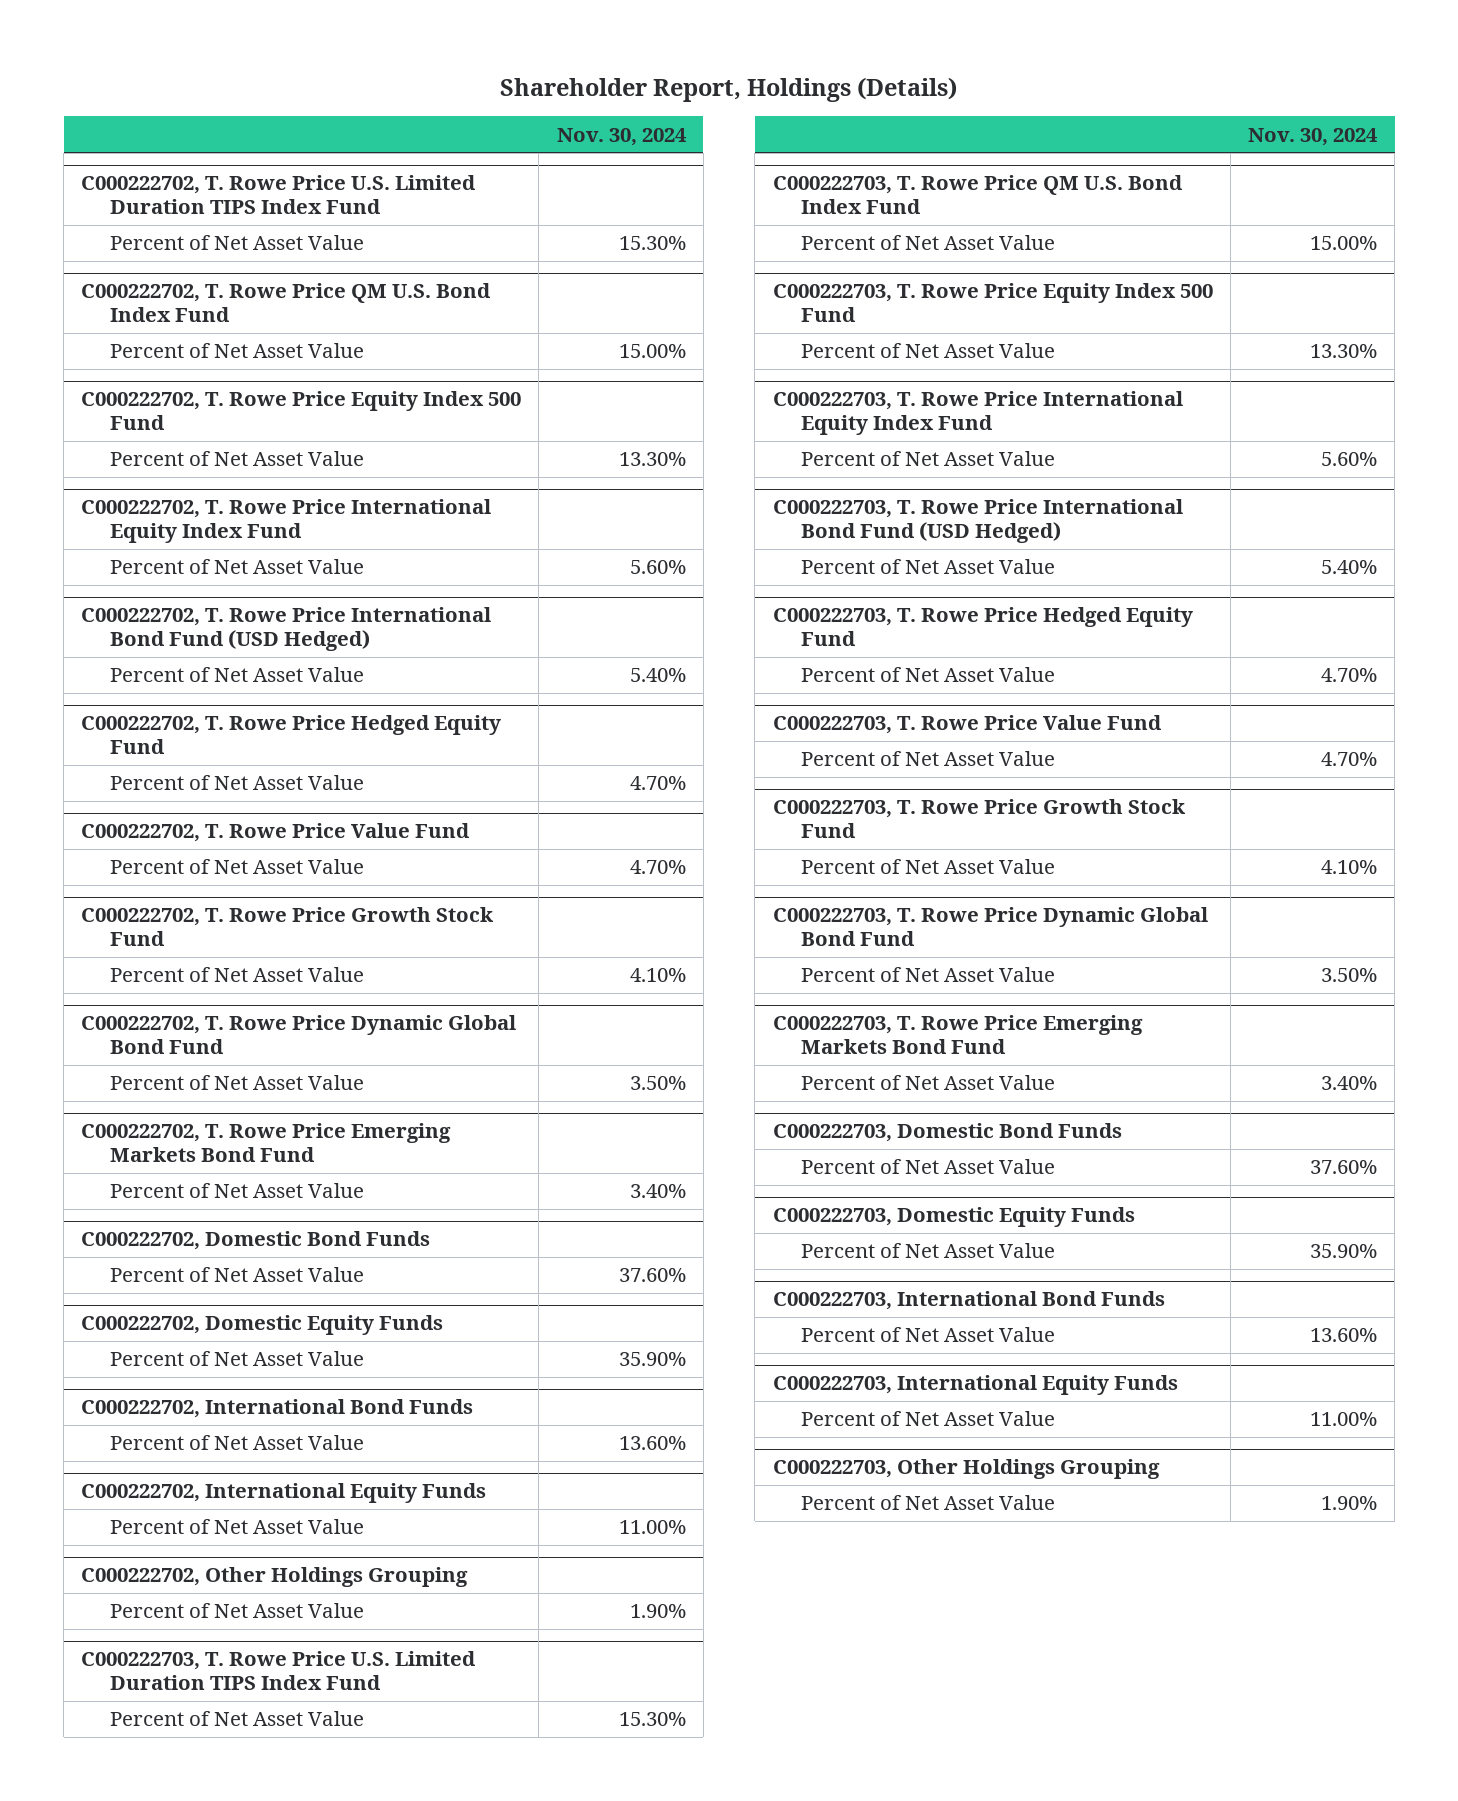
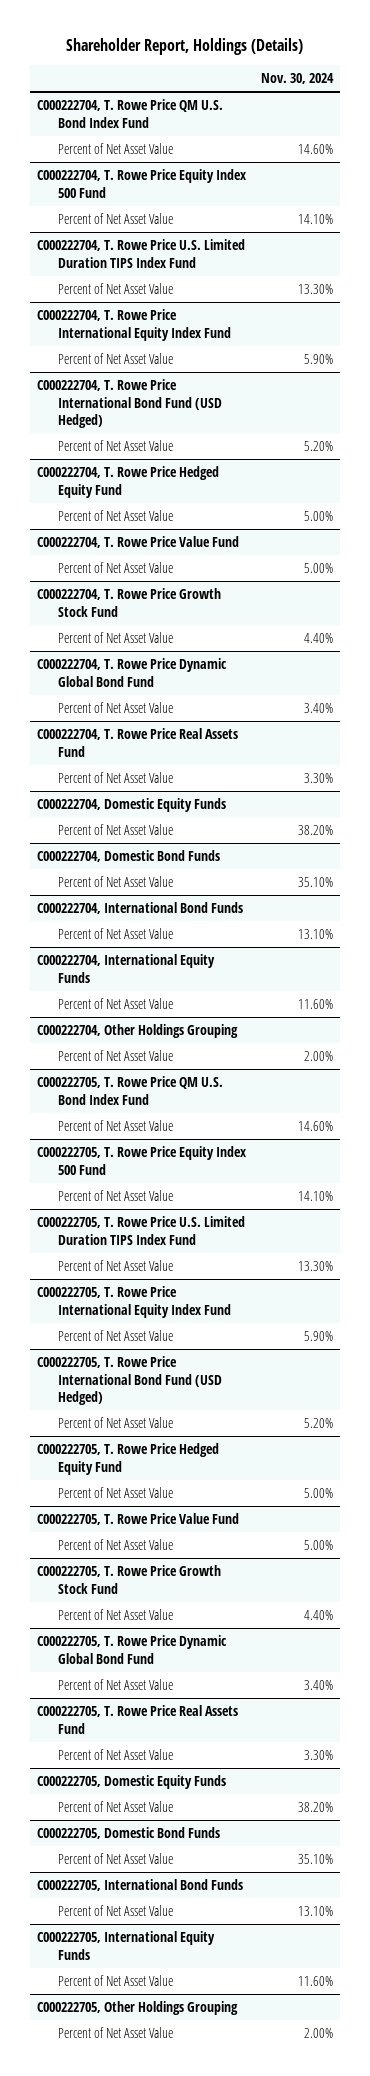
- C000222702, T. Rowe Price U.S. Limited Duration TIPS Index Fund
- Percent of Net Asset Value | 15.30%
- C000222702, T. Rowe Price QM U.S. Bond Index Fund
- Percent of Net Asset Value | 15.00%
- C000222702, T. Rowe Price Equity Index 500 Fund
+ C000222704, T. Rowe Price QM U.S. Bond Index Fund
+ Percent of Net Asset Value | 14.60%
+ C000222704, T. Rowe Price Equity Index 500 Fund
+ Percent of Net Asset Value | 14.10%
+ C000222704, T. Rowe Price U.S. Limited Duration TIPS Index Fund
- C000222702, T. Rowe Price International Equity Index Fund
- Percent of Net Asset Value | 5.60%
- C000222702, T. Rowe Price International Bond Fund (USD Hedged)
- Percent of Net Asset Value | 5.40%
- C000222702, T. Rowe Price Hedged Equity Fund
- Percent of Net Asset Value | 4.70%
- C000222702, T. Rowe Price Value Fund
- Percent of Net Asset Value | 4.70%
- C000222702, T. Rowe Price Growth Stock Fund
- Percent of Net Asset Value | 4.10%
- C000222702, T. Rowe Price Dynamic Global Bond Fund
- Percent of Net Asset Value | 3.50%
- C000222702, T. Rowe Price Emerging Markets Bond Fund
+ C000222704, T. Rowe Price International Equity Index Fund
+ Percent of Net Asset Value | 5.90%
+ C000222704, T. Rowe Price International Bond Fund (USD Hedged)
+ Percent of Net Asset Value | 5.20%
+ C000222704, T. Rowe Price Hedged Equity Fund
+ Percent of Net Asset Value | 5.00%
+ C000222704, T. Rowe Price Value Fund
+ Percent of Net Asset Value | 5.00%
+ C000222704, T. Rowe Price Growth Stock Fund
+ Percent of Net Asset Value | 4.40%
+ C000222704, T. Rowe Price Dynamic Global Bond Fund
- C000222702, Domestic Bond Funds
- Percent of Net Asset Value | 37.60%
- C000222702, Domestic Equity Funds
- Percent of Net Asset Value | 35.90%
- C000222702, International Bond Funds
- Percent of Net Asset Value | 13.60%
- C000222702, International Equity Funds
- Percent of Net Asset Value | 11.00%
- C000222702, Other Holdings Grouping
- Percent of Net Asset Value | 1.90%
- C000222703, T. Rowe Price U.S. Limited Duration TIPS Index Fund
- Percent of Net Asset Value | 15.30%
- C000222703, T. Rowe Price QM U.S. Bond Index Fund
- Percent of Net Asset Value | 15.00%
- C000222703, T. Rowe Price Equity Index 500 Fund
+ C000222704, T. Rowe Price Real Assets Fund
+ Percent of Net Asset Value | 3.30%
+ C000222704, Domestic Equity Funds
+ Percent of Net Asset Value | 38.20%
+ C000222704, Domestic Bond Funds
+ Percent of Net Asset Value | 35.10%
+ C000222704, International Bond Funds
+ Percent of Net Asset Value | 13.10%
+ C000222704, International Equity Funds
+ Percent of Net Asset Value | 11.60%
+ C000222704, Other Holdings Grouping
+ Percent of Net Asset Value | 2.00%
+ C000222705, T. Rowe Price QM U.S. Bond Index Fund
+ Percent of Net Asset Value | 14.60%
+ C000222705, T. Rowe Price Equity Index 500 Fund
+ Percent of Net Asset Value | 14.10%
+ C000222705, T. Rowe Price U.S. Limited Duration TIPS Index Fund
- C000222703, T. Rowe Price International Equity Index Fund
- Percent of Net Asset Value | 5.60%
- C000222703, T. Rowe Price International Bond Fund (USD Hedged)
- Percent of Net Asset Value | 5.40%
- C000222703, T. Rowe Price Hedged Equity Fund
- Percent of Net Asset Value | 4.70%
- C000222703, T. Rowe Price Value Fund
- Percent of Net Asset Value | 4.70%
- C000222703, T. Rowe Price Growth Stock Fund
- Percent of Net Asset Value | 4.10%
- C000222703, T. Rowe Price Dynamic Global Bond Fund
- Percent of Net Asset Value | 3.50%
- C000222703, T. Rowe Price Emerging Markets Bond Fund
+ C000222705, T. Rowe Price International Equity Index Fund
+ Percent of Net Asset Value | 5.90%
+ C000222705, T. Rowe Price International Bond Fund (USD Hedged)
+ Percent of Net Asset Value | 5.20%
+ C000222705, T. Rowe Price Hedged Equity Fund
+ Percent of Net Asset Value | 5.00%
+ C000222705, T. Rowe Price Value Fund
+ Percent of Net Asset Value | 5.00%
+ C000222705, T. Rowe Price Growth Stock Fund
+ Percent of Net Asset Value | 4.40%
+ C000222705, T. Rowe Price Dynamic Global Bond Fund
- C000222703, Domestic Bond Funds
- Percent of Net Asset Value | 37.60%
- C000222703, Domestic Equity Funds
- Percent of Net Asset Value | 35.90%
- C000222703, International Bond Funds
- Percent of Net Asset Value | 13.60%
- C000222703, International Equity Funds
- Percent of Net Asset Value | 11.00%
- C000222703, Other Holdings Grouping
- Percent of Net Asset Value | 1.90%
+ C000222705, T. Rowe Price Real Assets Fund
+ Percent of Net Asset Value | 3.30%
+ C000222705, Domestic Equity Funds
+ Percent of Net Asset Value | 38.20%
+ C000222705, Domestic Bond Funds
+ Percent of Net Asset Value | 35.10%
+ C000222705, International Bond Funds
+ Percent of Net Asset Value | 13.10%
+ C000222705, International Equity Funds
+ Percent of Net Asset Value | 11.60%
+ C000222705, Other Holdings Grouping
+ Percent of Net Asset Value | 2.00%

